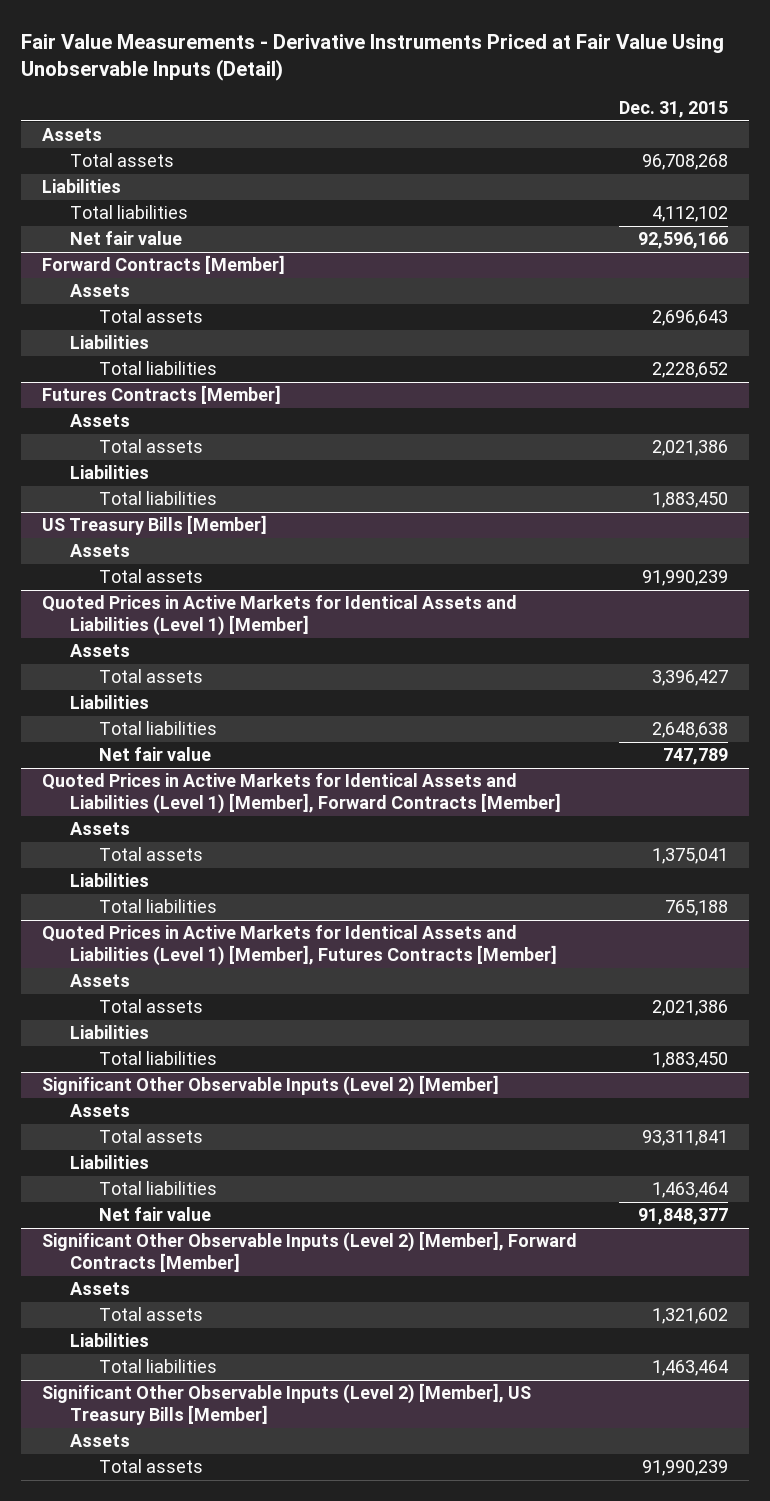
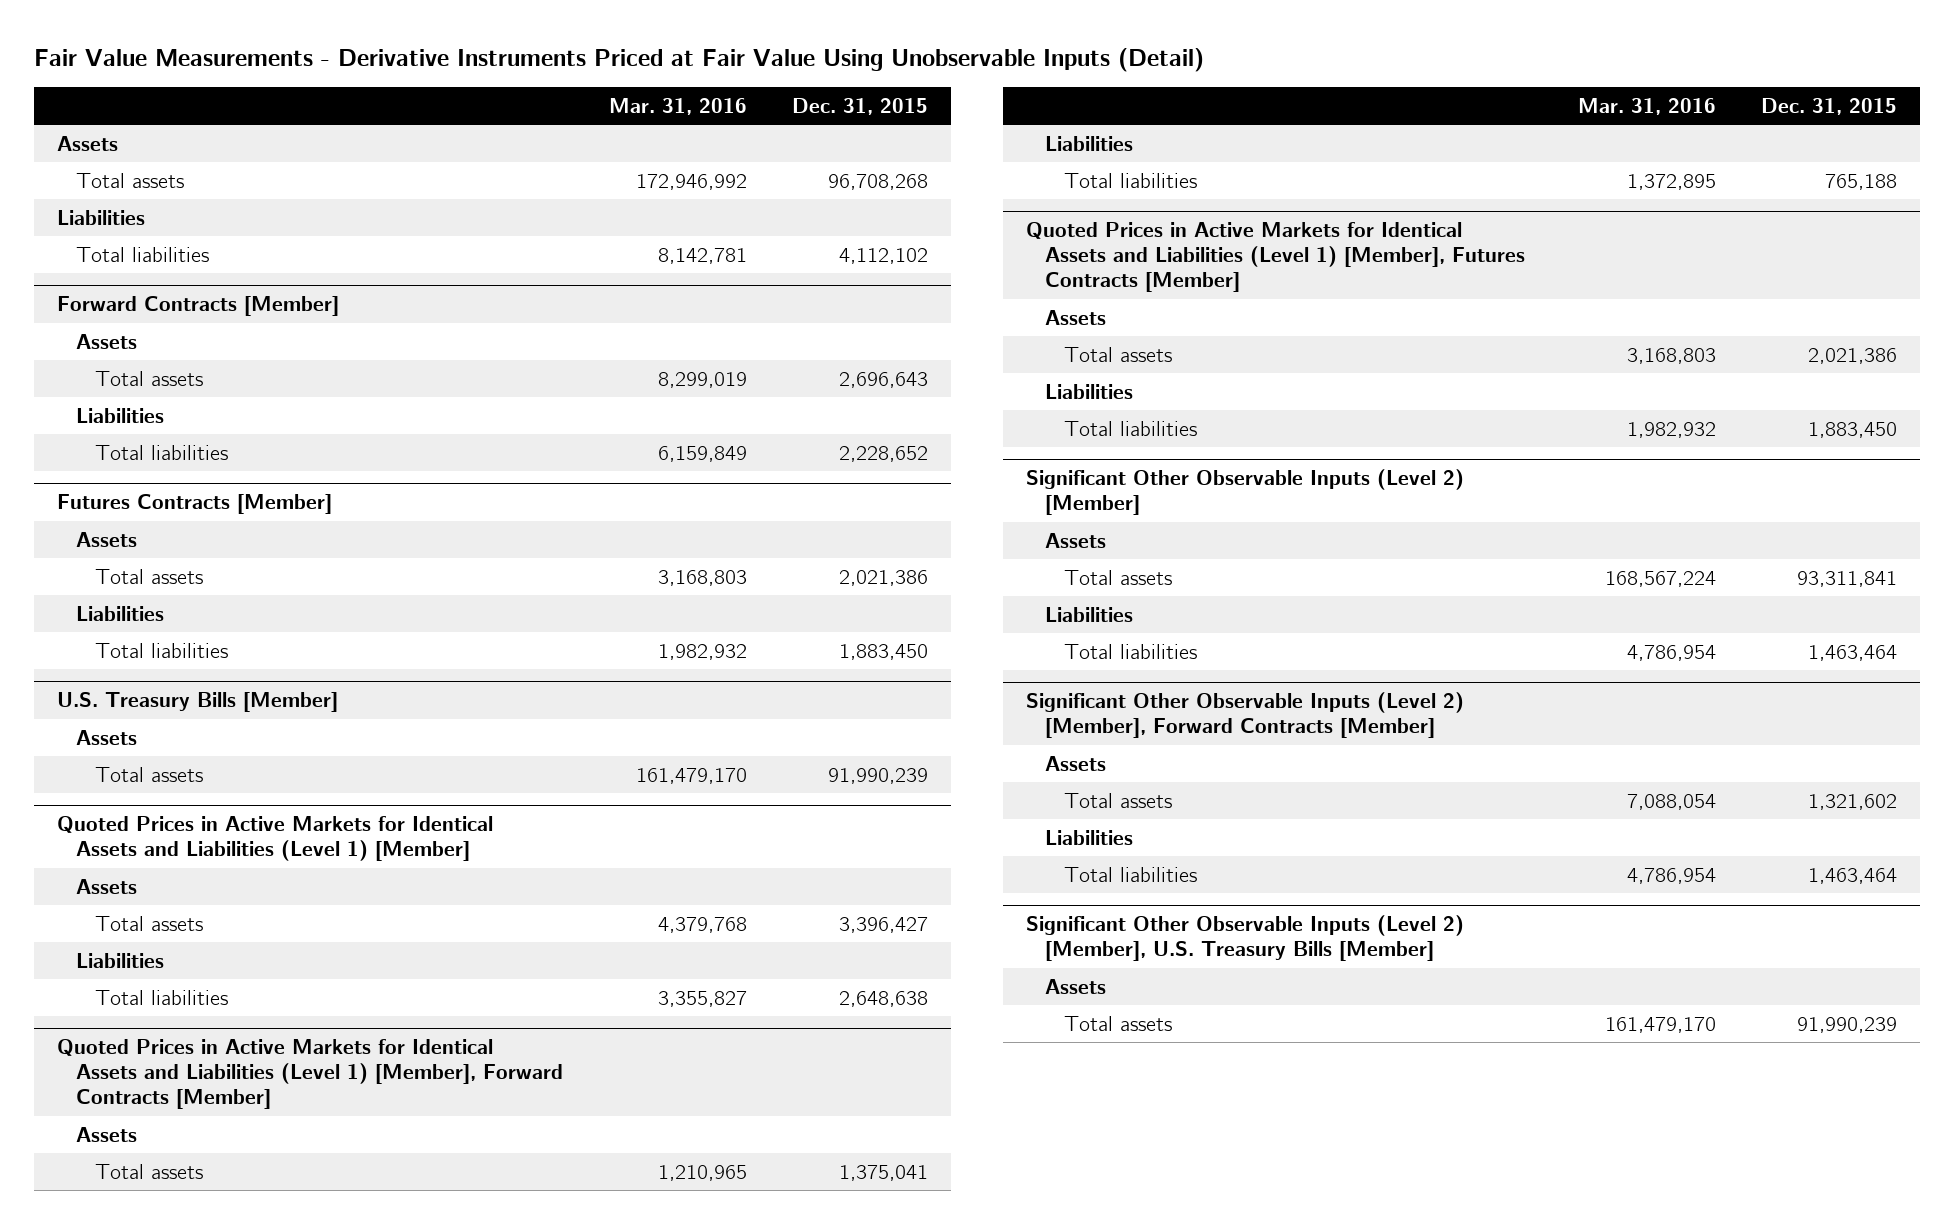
- | Dec. 31, 2015
+ | Mar. 31, 2016 | Dec. 31, 2015
- Net fair value | 92,596,166
- US Treasury Bills [Member]
+ U.S. Treasury Bills [Member]
@ Quoted Prices in Active Markets for Identical Assets and Liabilities (Level 1) [Member]
- Net fair value | 747,789
@ Significant Other Observable Inputs (Level 2) [Member]
- Net fair value | 91,848,377
- Significant Other Observable Inputs (Level 2) [Member], US Treasury Bills [Member]
+ Significant Other Observable Inputs (Level 2) [Member], U.S. Treasury Bills [Member]

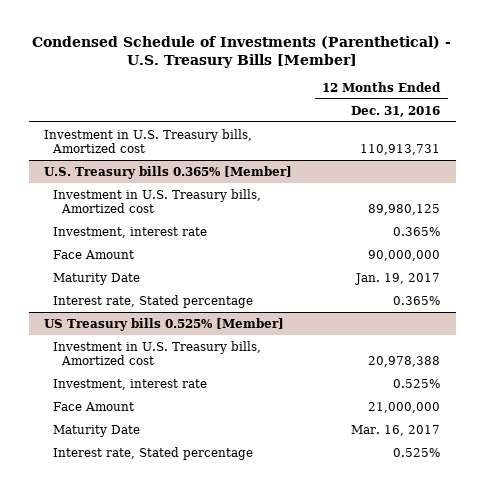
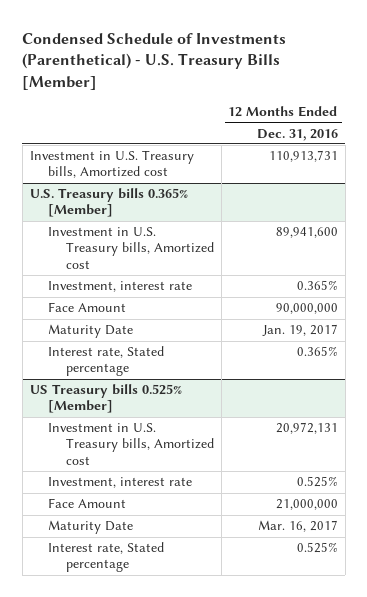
@ U.S. Treasury bills 0.365% [Member]
- Investment in U.S. Treasury bills, Amortized cost | 89,980,125
+ Investment in U.S. Treasury bills, Amortized cost | 89,941,600
@ US Treasury bills 0.525% [Member]
- Investment in U.S. Treasury bills, Amortized cost | 20,978,388
+ Investment in U.S. Treasury bills, Amortized cost | 20,972,131

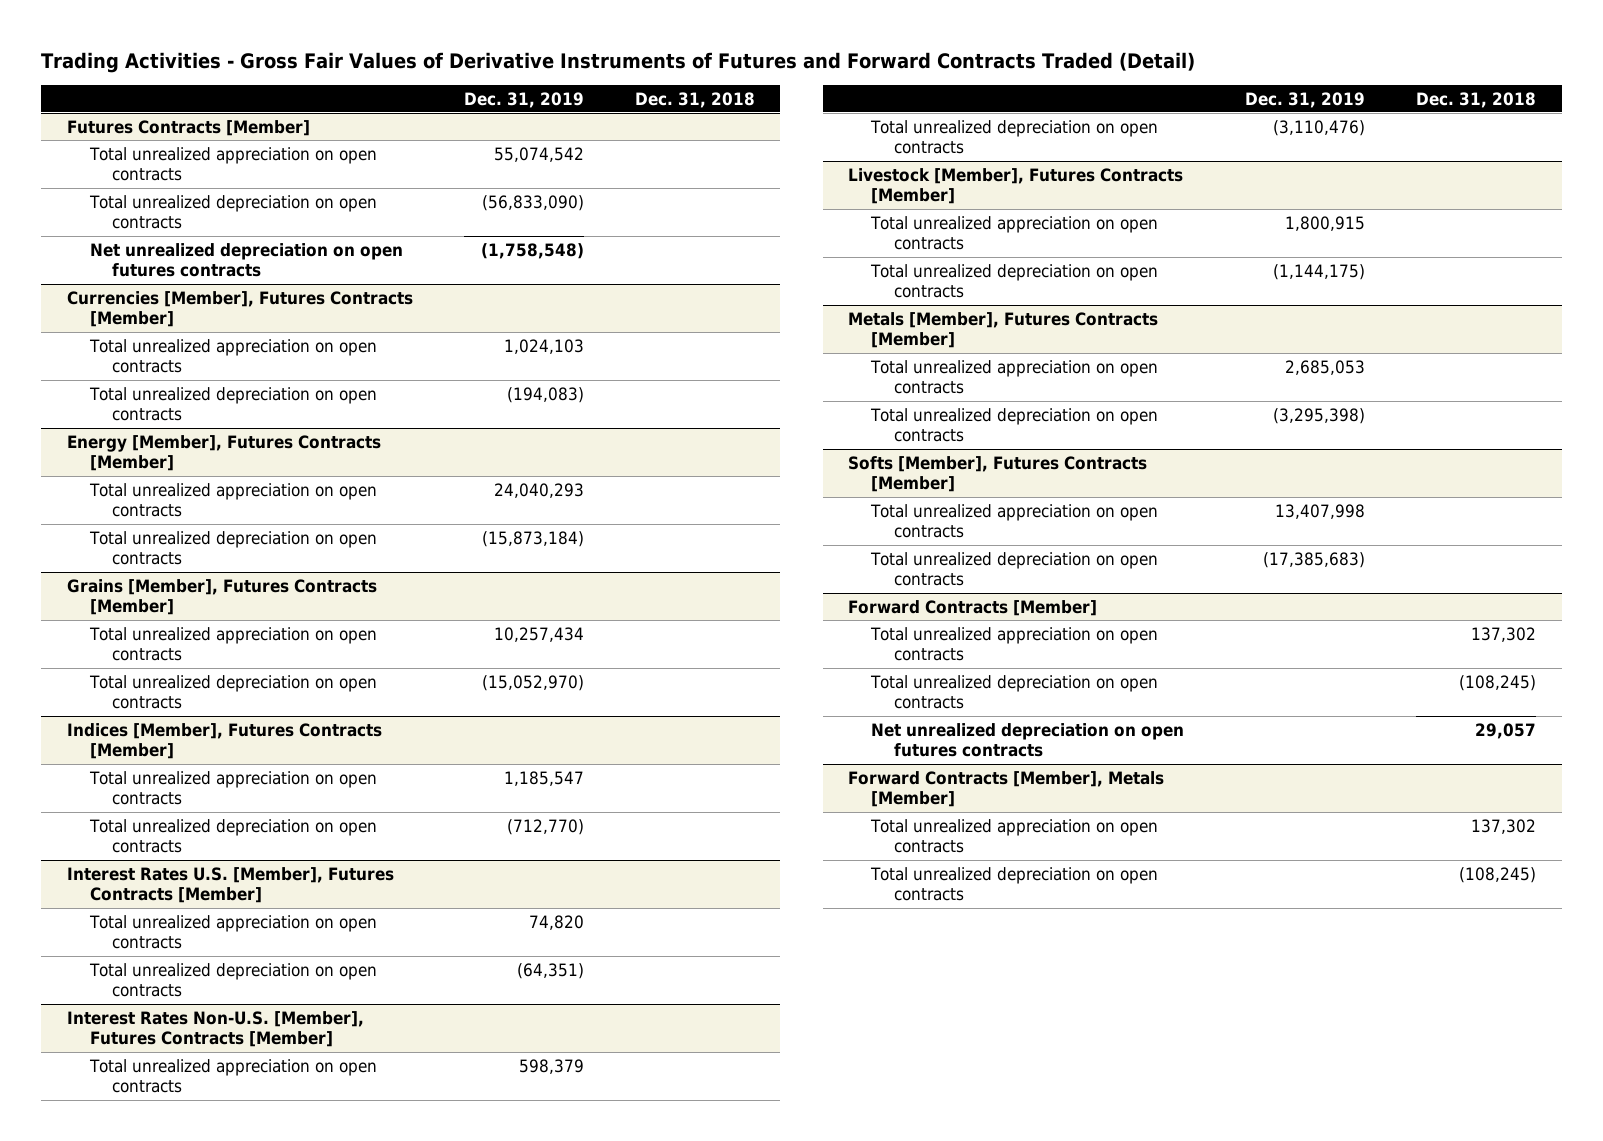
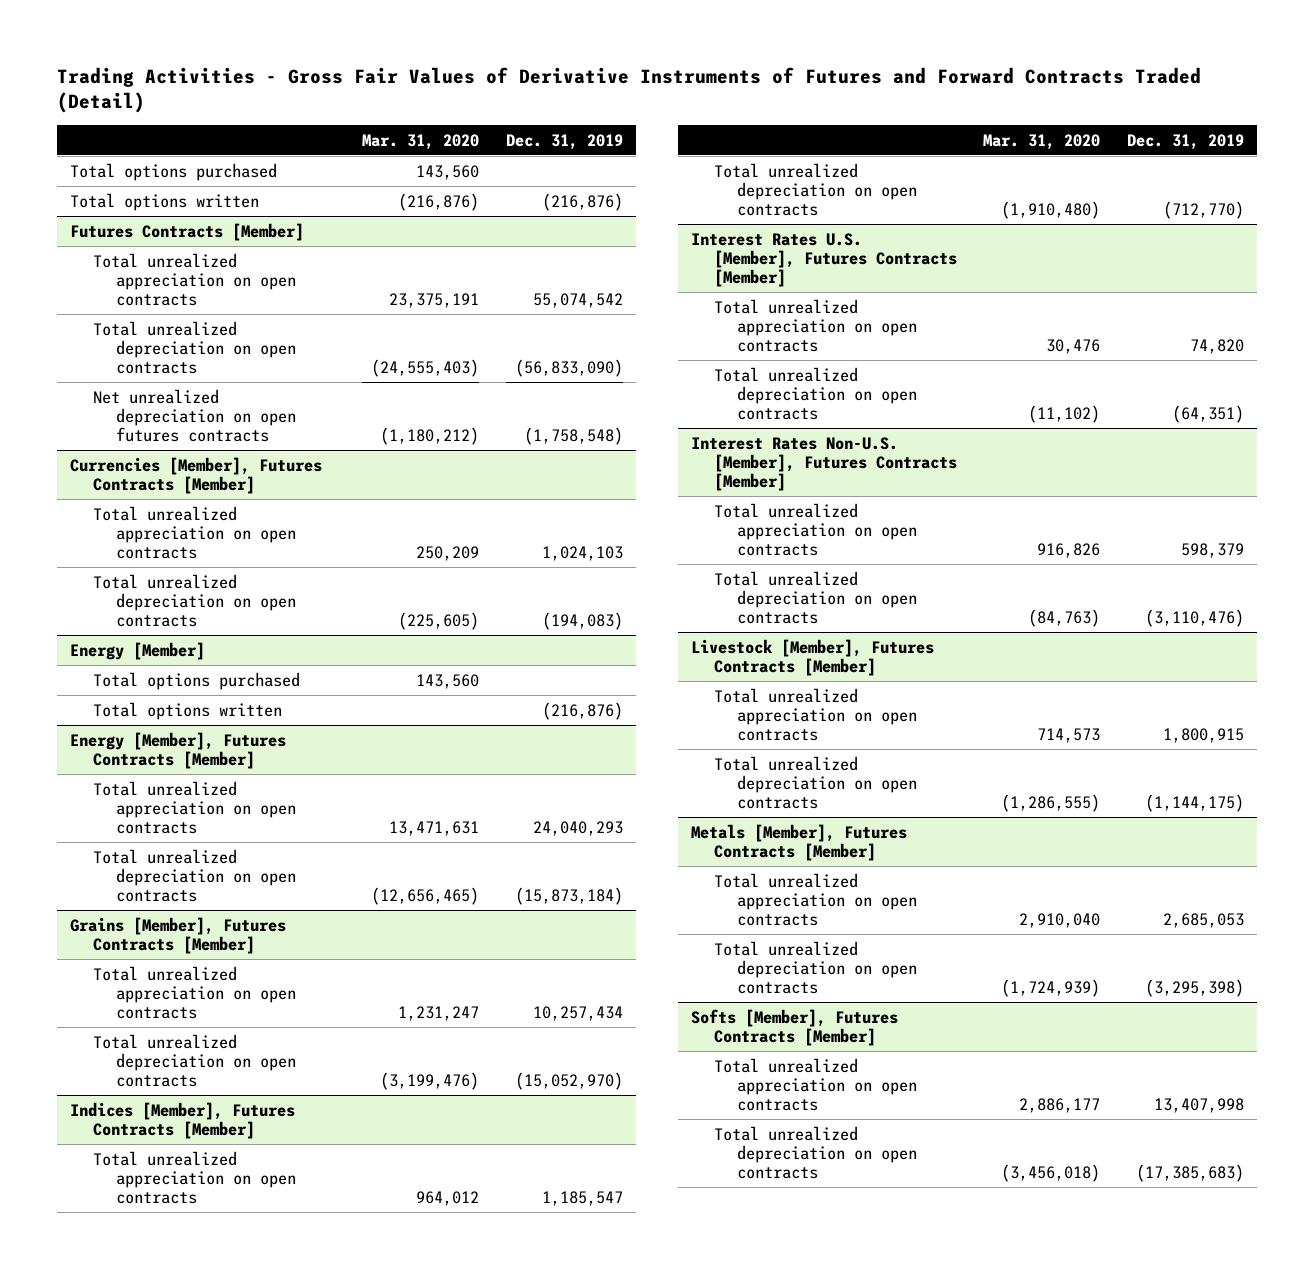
- | Dec. 31, 2019 | Dec. 31, 2018
+ | Mar. 31, 2020 | Dec. 31, 2019
+ Total options purchased | 143,560 |
+ Total options written | (216,876) | (216,876)
+ Energy [Member]
+ Total options purchased | 143,560 |
+ Total options written | | (216,876)
- Forward Contracts [Member]
- Total unrealized appreciation on open contracts | | 137,302
- Total unrealized depreciation on open contracts | | (108,245)
- Net unrealized depreciation on open futures contracts | | 29,057
- Forward Contracts [Member], Metals [Member]
- Total unrealized appreciation on open contracts | | 137,302
- Total unrealized depreciation on open contracts | | (108,245)

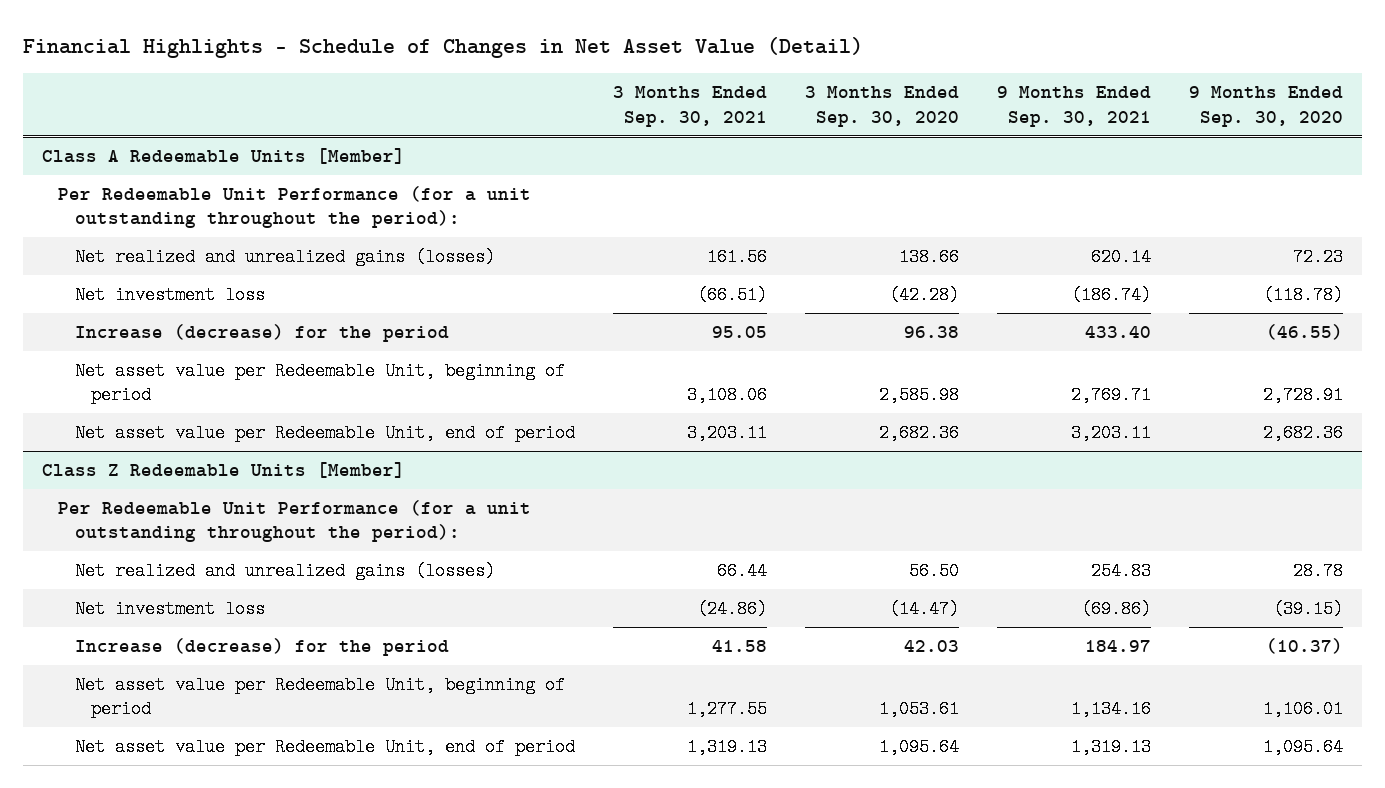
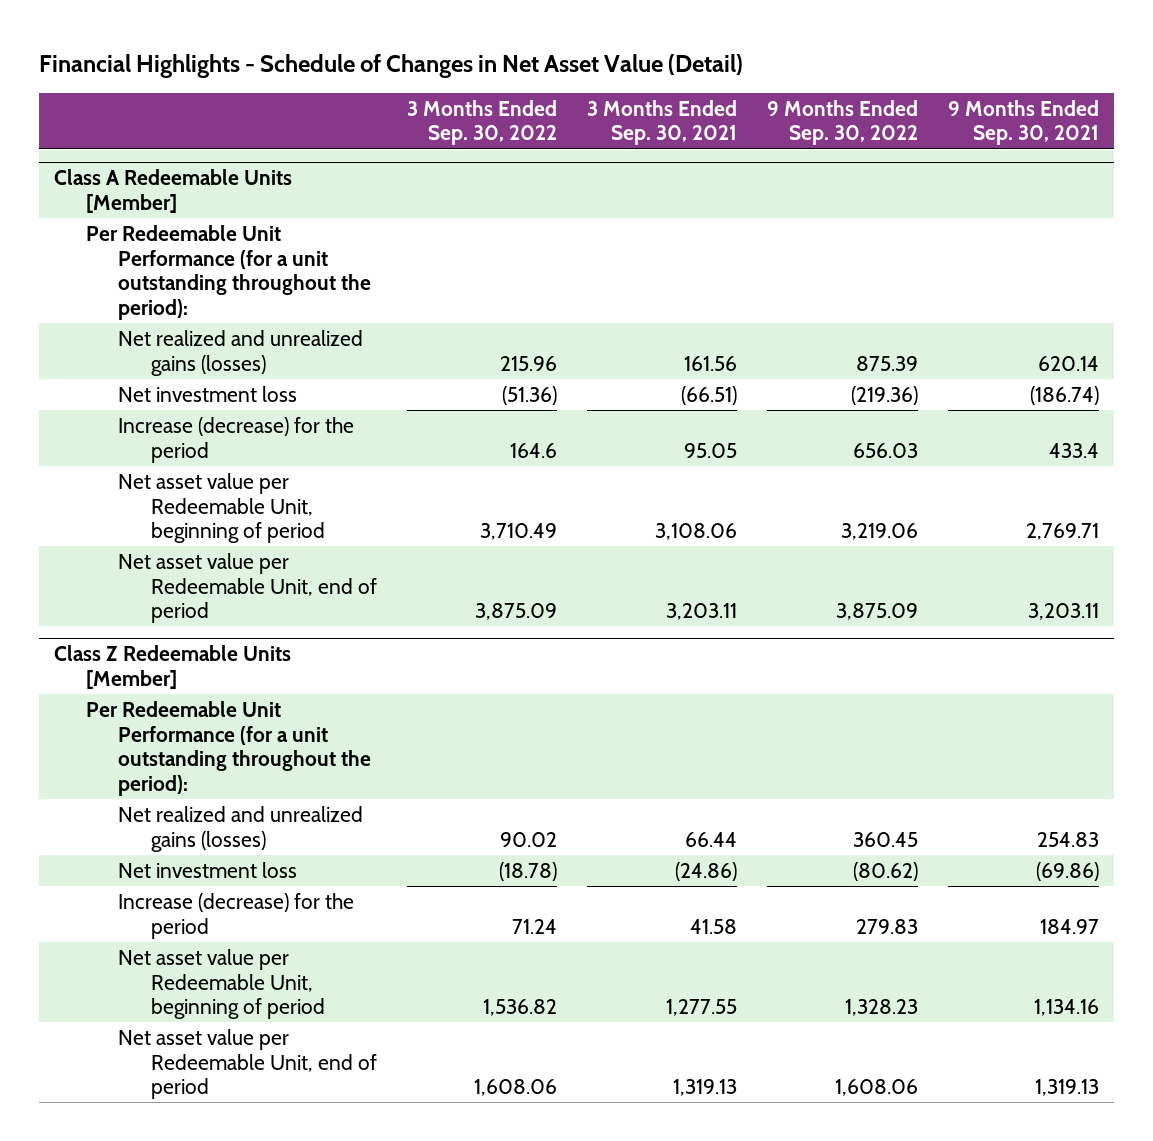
- | 3 Months Ended Sep. 30, 2021 | 3 Months Ended Sep. 30, 2020 | 9 Months Ended Sep. 30, 2021 | 9 Months Ended Sep. 30, 2020
+ | 3 Months Ended Sep. 30, 2022 | 3 Months Ended Sep. 30, 2021 | 9 Months Ended Sep. 30, 2022 | 9 Months Ended Sep. 30, 2021
@ Class A Redeemable Units [Member]
- Increase (decrease) for the period | 95.05 | 96.38 | 433.40 | (46.55)
+ Increase (decrease) for the period | 164.6 | 95.05 | 656.03 | 433.4

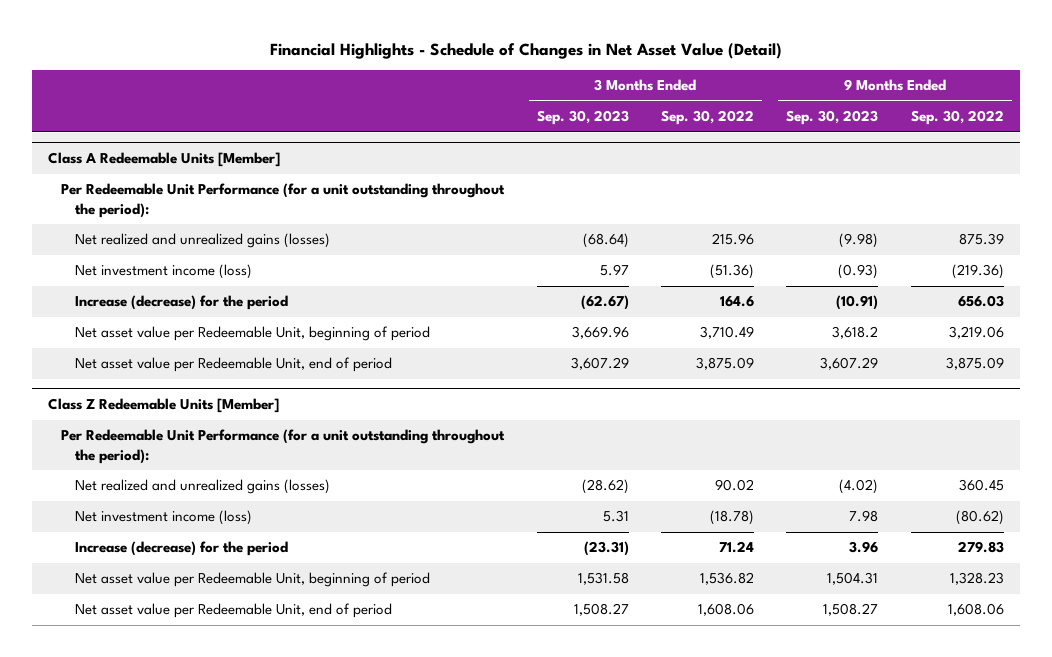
- | 3 Months Ended Sep. 30, 2022 | 3 Months Ended Sep. 30, 2021 | 9 Months Ended Sep. 30, 2022 | 9 Months Ended Sep. 30, 2021
+ | 3 Months Ended Sep. 30, 2023 | 3 Months Ended Sep. 30, 2022 | 9 Months Ended Sep. 30, 2023 | 9 Months Ended Sep. 30, 2022
@ Class A Redeemable Units [Member]
- Net investment loss | (51.36) | (66.51) | (219.36) | (186.74)
+ Net investment income (loss) | 5.97 | (51.36) | (0.93) | (219.36)
@ Class Z Redeemable Units [Member]
- Net investment loss | (18.78) | (24.86) | (80.62) | (69.86)
+ Net investment income (loss) | 5.31 | (18.78) | 7.98 | (80.62)

